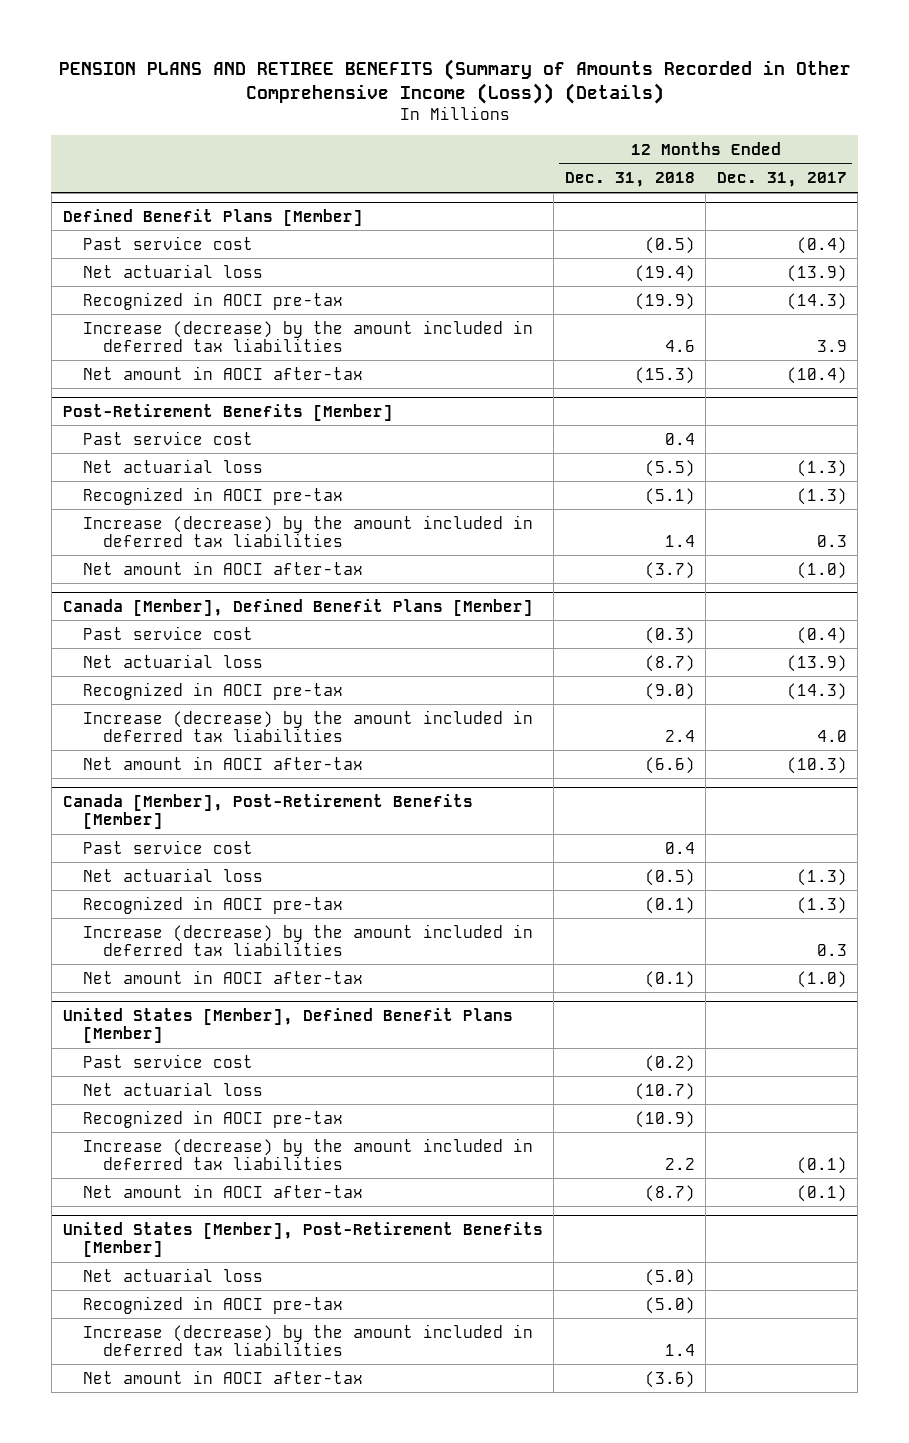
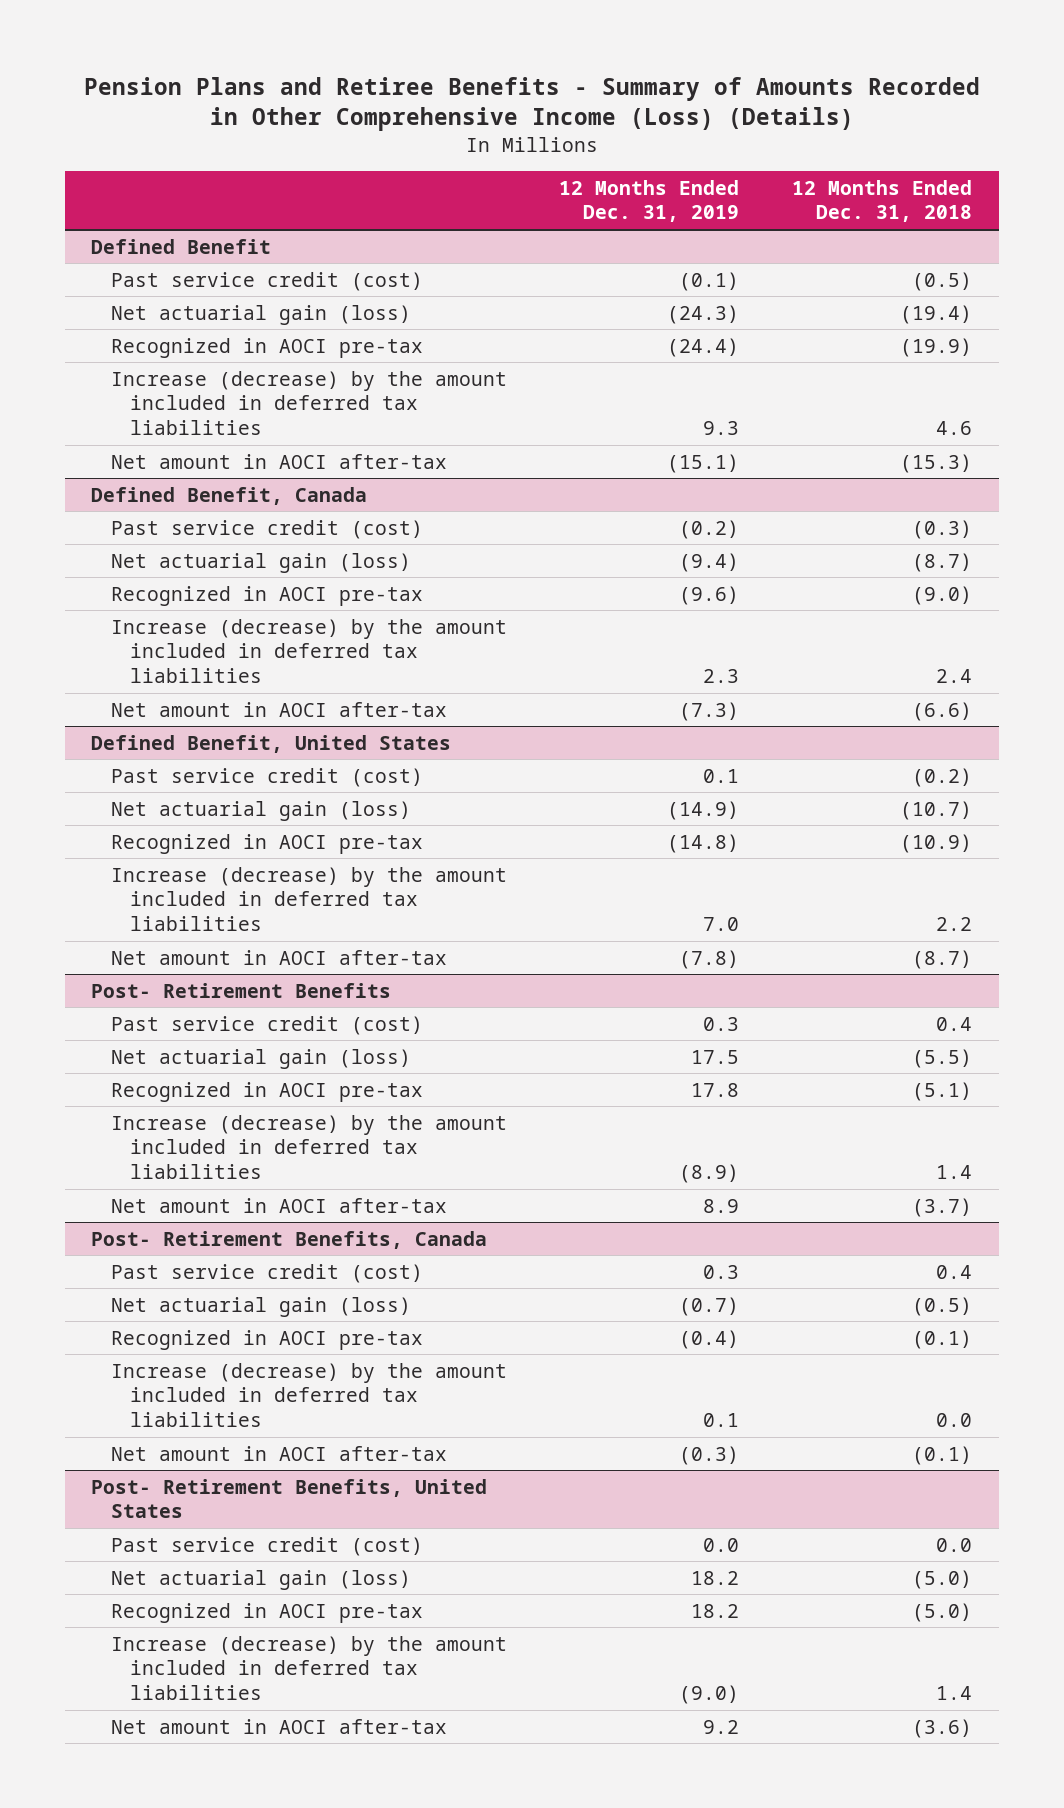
- PENSION PLANS AND RETIREE BENEFITS (Summary of Amounts Recorded in Other Comprehensive Income (Loss)) (Details)
+ Pension Plans and Retiree Benefits - Summary of Amounts Recorded in Other Comprehensive Income (Loss) (Details)
- | 12 Months Ended Dec. 31, 2018 | 12 Months Ended Dec. 31, 2017
+ | 12 Months Ended Dec. 31, 2019 | 12 Months Ended Dec. 31, 2018
- Defined Benefit Plans [Member]
- Past service cost | (0.5) | (0.4)
- Net actuarial loss | (19.4) | (13.9)
+ Defined Benefit
+ Past service credit (cost) | (0.1) | (0.5)
+ Net actuarial gain (loss) | (24.3) | (19.4)
- Post-Retirement Benefits [Member]
- Past service cost | 0.4 |
- Net actuarial loss | (5.5) | (1.3)
- Recognized in AOCI pre-tax | (5.1) | (1.3)
- Increase (decrease) by the amount included in deferred tax liabilities | 1.4 | 0.3
- Net amount in AOCI after-tax | (3.7) | (1.0)
- Canada [Member], Defined Benefit Plans [Member]
- Past service cost | (0.3) | (0.4)
- Net actuarial loss | (8.7) | (13.9)
+ Defined Benefit, Canada
+ Past service credit (cost) | (0.2) | (0.3)
+ Net actuarial gain (loss) | (9.4) | (8.7)
- Canada [Member], Post-Retirement Benefits [Member]
- Past service cost | 0.4 |
- Net actuarial loss | (0.5) | (1.3)
- Recognized in AOCI pre-tax | (0.1) | (1.3)
- Increase (decrease) by the amount included in deferred tax liabilities | | 0.3
- Net amount in AOCI after-tax | (0.1) | (1.0)
- United States [Member], Defined Benefit Plans [Member]
- Past service cost | (0.2) |
- Net actuarial loss | (10.7) |
+ Defined Benefit, United States
+ Past service credit (cost) | 0.1 | (0.2)
+ Net actuarial gain (loss) | (14.9) | (10.7)
- United States [Member], Post-Retirement Benefits [Member]
- Net actuarial loss | (5.0) |
+ Post- Retirement Benefits
+ Past service credit (cost) | 0.3 | 0.4
+ Net actuarial gain (loss) | 17.5 | (5.5)
+ Recognized in AOCI pre-tax | 17.8 | (5.1)
+ Increase (decrease) by the amount included in deferred tax liabilities | (8.9) | 1.4
+ Net amount in AOCI after-tax | 8.9 | (3.7)
+ Post- Retirement Benefits, Canada
+ Past service credit (cost) | 0.3 | 0.4
+ Net actuarial gain (loss) | (0.7) | (0.5)
+ Recognized in AOCI pre-tax | (0.4) | (0.1)
+ Increase (decrease) by the amount included in deferred tax liabilities | 0.1 | 0.0
+ Net amount in AOCI after-tax | (0.3) | (0.1)
+ Post- Retirement Benefits, United States
+ Past service credit (cost) | 0.0 | 0.0
+ Net actuarial gain (loss) | 18.2 | (5.0)

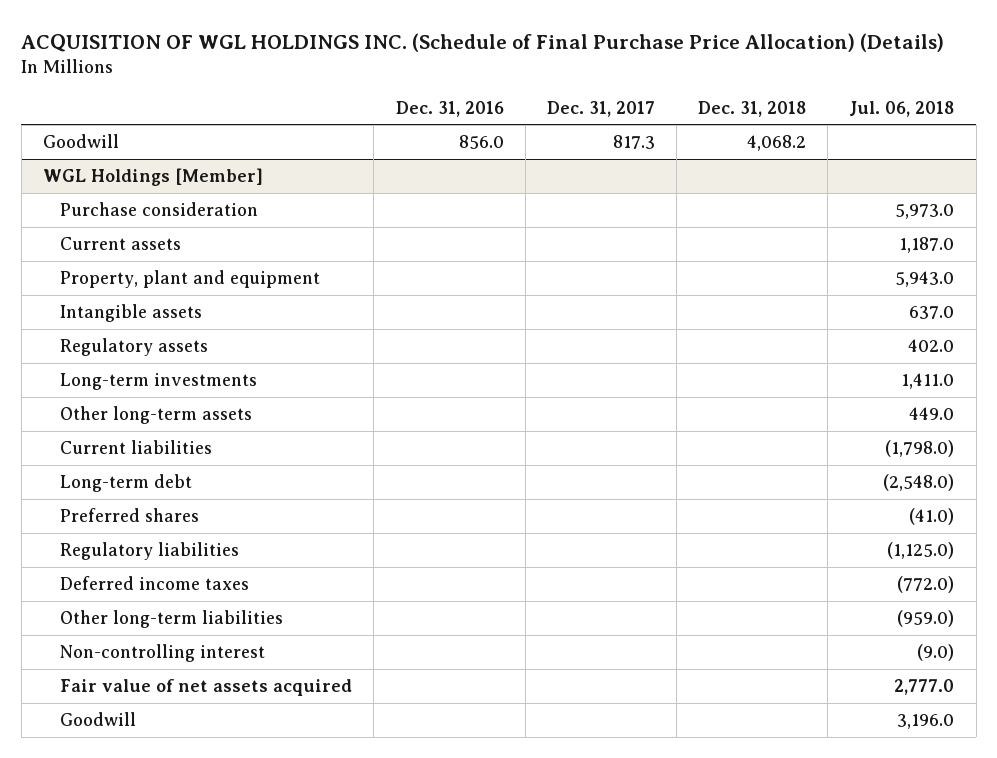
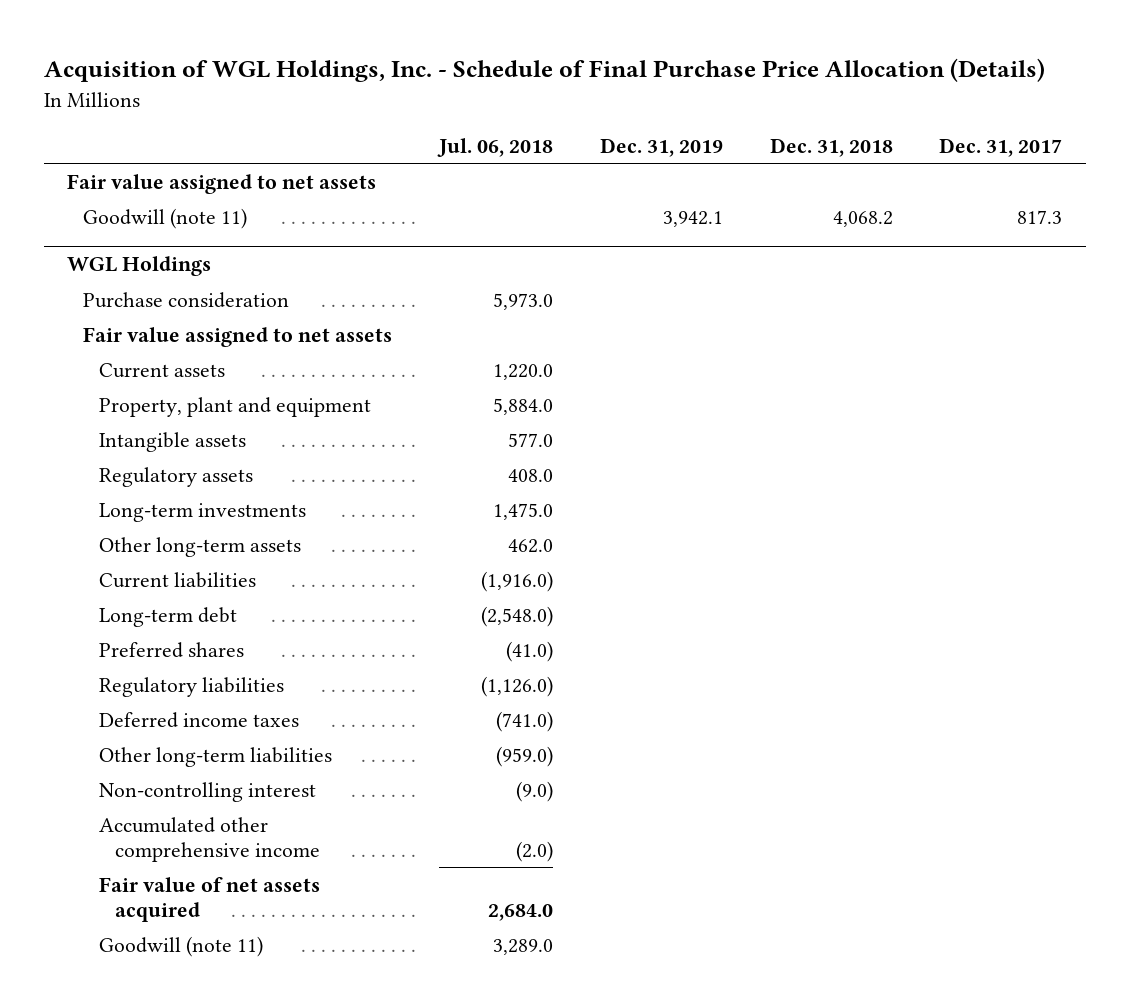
- ACQUISITION OF WGL HOLDINGS INC. (Schedule of Final Purchase Price Allocation) (Details)
+ Acquisition of WGL Holdings, Inc. - Schedule of Final Purchase Price Allocation (Details)
- | Dec. 31, 2016 | Dec. 31, 2017 | Dec. 31, 2018 | Jul. 06, 2018
+ | Jul. 06, 2018 | Dec. 31, 2019 | Dec. 31, 2018 | Dec. 31, 2017
- Goodwill | 856.0 | 817.3 | 4,068.2 |
- WGL Holdings [Member]
+ Fair value assigned to net assets
+ Goodwill (note 11) | | 3,942.1 | 4,068.2 | 817.3
+ WGL Holdings
- Current assets | | | | 1,187.0
- Property, plant and equipment | | | | 5,943.0
- Intangible assets | | | | 637.0
- Regulatory assets | | | | 402.0
- Long-term investments | | | | 1,411.0
- Other long-term assets | | | | 449.0
- Current liabilities | | | | (1,798.0)
+ Fair value assigned to net assets
+ Current assets | 1,220.0 | | |
+ Property, plant and equipment | 5,884.0 | | |
+ Intangible assets | 577.0 | | |
+ Regulatory assets | 408.0 | | |
+ Long-term investments | 1,475.0 | | |
+ Other long-term assets | 462.0 | | |
+ Current liabilities | (1,916.0) | | |
- Regulatory liabilities | | | | (1,125.0)
- Deferred income taxes | | | | (772.0)
+ Regulatory liabilities | (1,126.0) | | |
+ Deferred income taxes | (741.0) | | |
- Fair value of net assets acquired | | | | 2,777.0
- Goodwill | | | | 3,196.0
+ Accumulated other comprehensive income | (2.0) | | |
+ Fair value of net assets acquired | 2,684.0 | | |
+ Goodwill (note 11) | 3,289.0 | | |

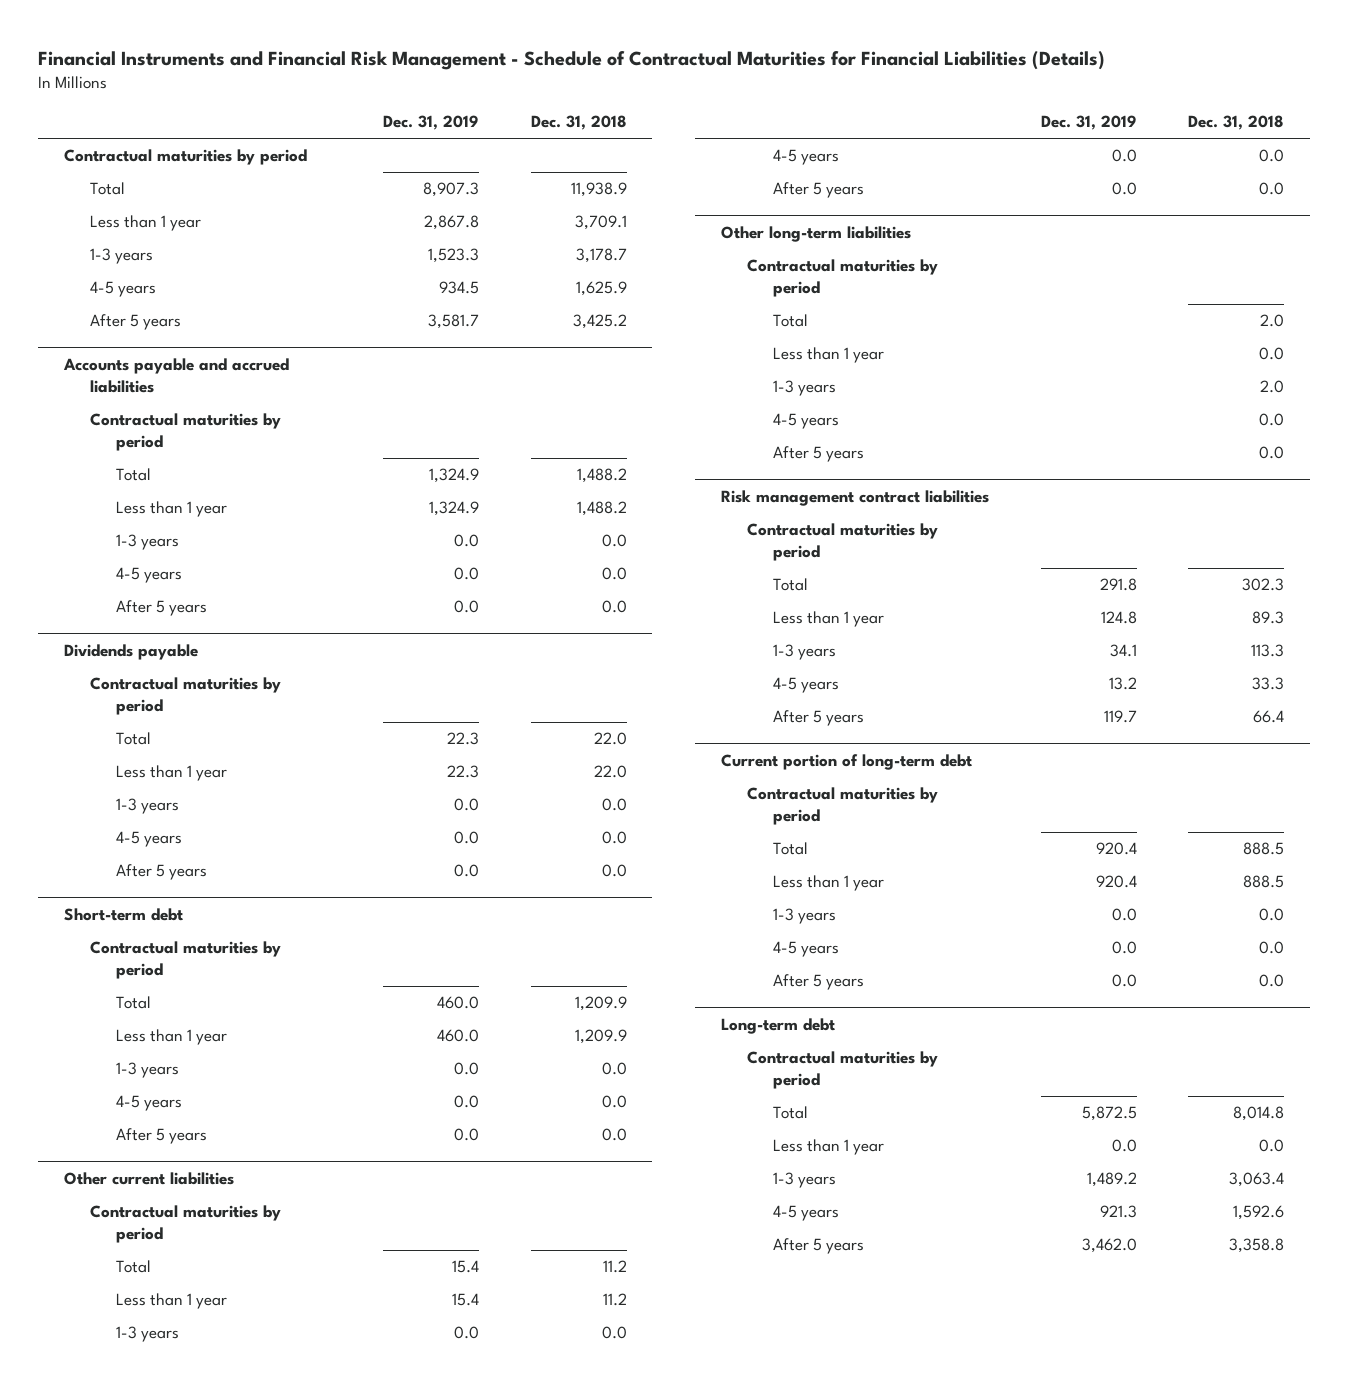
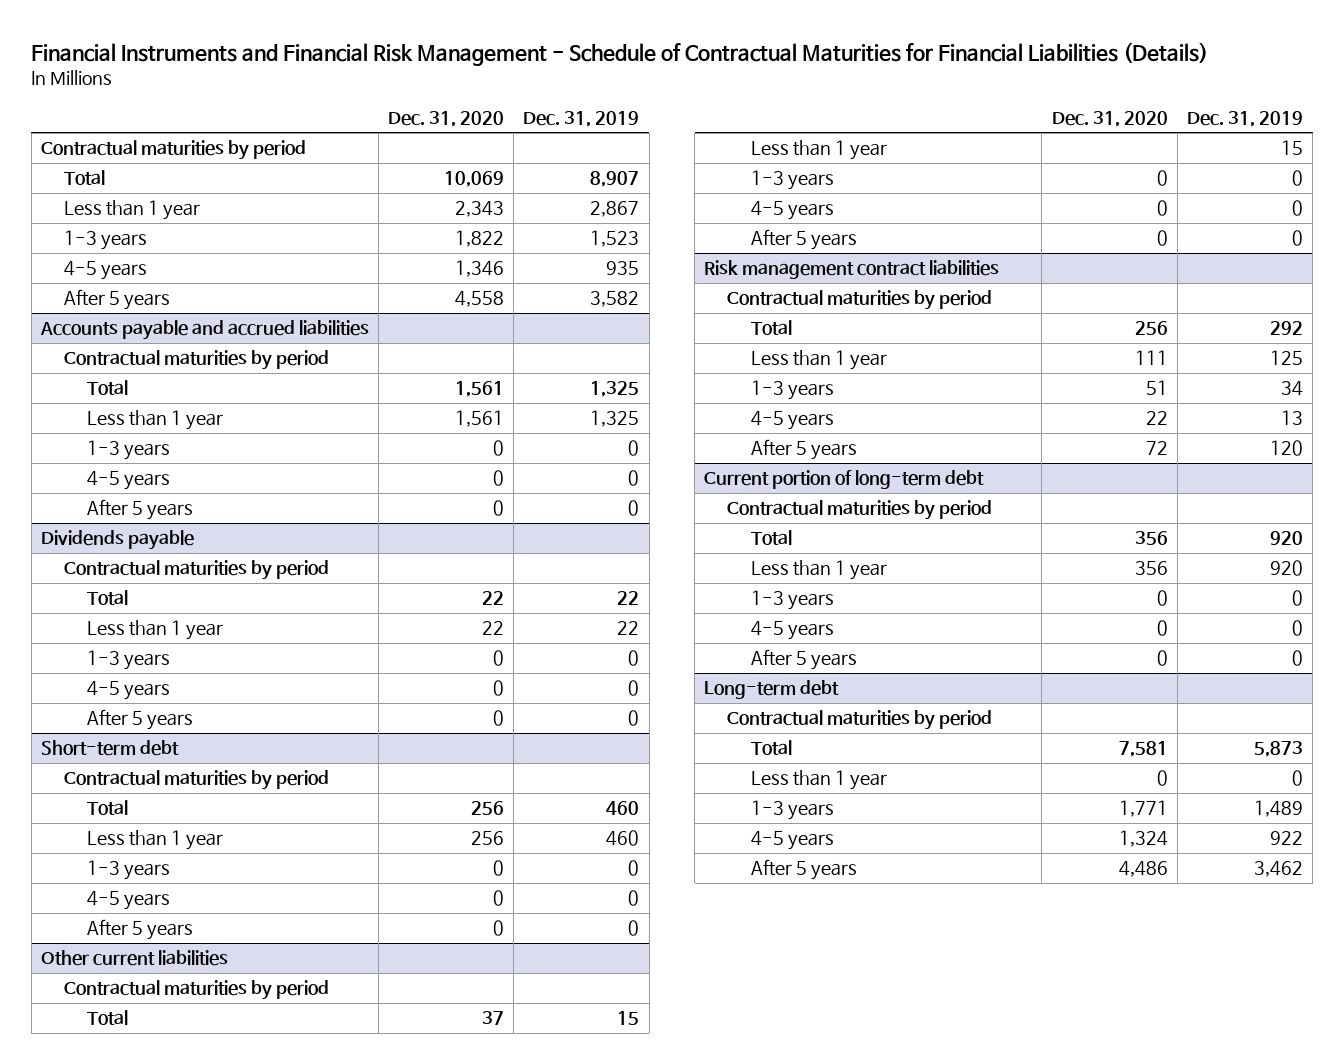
- | Dec. 31, 2019 | Dec. 31, 2018
+ | Dec. 31, 2020 | Dec. 31, 2019
- Total | 8,907.3 | 11,938.9
- Less than 1 year | 2,867.8 | 3,709.1
- 1-3 years | 1,523.3 | 3,178.7
- 4-5 years | 934.5 | 1,625.9
- After 5 years | 3,581.7 | 3,425.2
+ Total | 10,069 | 8,907
+ Less than 1 year | 2,343 | 2,867
+ 1-3 years | 1,822 | 1,523
+ 4-5 years | 1,346 | 935
+ After 5 years | 4,558 | 3,582
@ Accounts payable and accrued liabilities
- Total | 1,324.9 | 1,488.2
- Less than 1 year | 1,324.9 | 1,488.2
- 1-3 years | 0.0 | 0.0
- 4-5 years | 0.0 | 0.0
- After 5 years | 0.0 | 0.0
+ Total | 1,561 | 1,325
+ Less than 1 year | 1,561 | 1,325
+ 1-3 years | 0 | 0
+ 4-5 years | 0 | 0
+ After 5 years | 0 | 0
@ Dividends payable
- Total | 22.3 | 22.0
- Less than 1 year | 22.3 | 22.0
- 1-3 years | 0.0 | 0.0
- 4-5 years | 0.0 | 0.0
- After 5 years | 0.0 | 0.0
+ Total | 22 | 22
+ Less than 1 year | 22 | 22
+ 1-3 years | 0 | 0
+ 4-5 years | 0 | 0
+ After 5 years | 0 | 0
@ Short-term debt
- Total | 460.0 | 1,209.9
- Less than 1 year | 460.0 | 1,209.9
- 1-3 years | 0.0 | 0.0
- 4-5 years | 0.0 | 0.0
- After 5 years | 0.0 | 0.0
+ Total | 256 | 460
+ Less than 1 year | 256 | 460
+ 1-3 years | 0 | 0
+ 4-5 years | 0 | 0
+ After 5 years | 0 | 0
@ Other current liabilities
- Total | 15.4 | 11.2
- Less than 1 year | 15.4 | 11.2
- 1-3 years | 0.0 | 0.0
- 4-5 years | 0.0 | 0.0
- After 5 years | 0.0 | 0.0
- Other long-term liabilities
- Contractual maturities by period
- Total | | 2.0
- Less than 1 year | | 0.0
- 1-3 years | | 2.0
- 4-5 years | | 0.0
- After 5 years | | 0.0
@ Other current liabilities
+ Total | 37 | 15
+ Less than 1 year | | 15
+ 1-3 years | 0 | 0
+ 4-5 years | 0 | 0
+ After 5 years | 0 | 0
@ Risk management contract liabilities
- Total | 291.8 | 302.3
- Less than 1 year | 124.8 | 89.3
- 1-3 years | 34.1 | 113.3
- 4-5 years | 13.2 | 33.3
- After 5 years | 119.7 | 66.4
+ Total | 256 | 292
+ Less than 1 year | 111 | 125
+ 1-3 years | 51 | 34
+ 4-5 years | 22 | 13
+ After 5 years | 72 | 120
@ Current portion of long-term debt
- Total | 920.4 | 888.5
- Less than 1 year | 920.4 | 888.5
- 1-3 years | 0.0 | 0.0
- 4-5 years | 0.0 | 0.0
- After 5 years | 0.0 | 0.0
+ Total | 356 | 920
+ Less than 1 year | 356 | 920
+ 1-3 years | 0 | 0
+ 4-5 years | 0 | 0
+ After 5 years | 0 | 0
@ Long-term debt
- Total | 5,872.5 | 8,014.8
- Less than 1 year | 0.0 | 0.0
- 1-3 years | 1,489.2 | 3,063.4
- 4-5 years | 921.3 | 1,592.6
- After 5 years | 3,462.0 | 3,358.8
+ Total | 7,581 | 5,873
+ Less than 1 year | 0 | 0
+ 1-3 years | 1,771 | 1,489
+ 4-5 years | 1,324 | 922
+ After 5 years | 4,486 | 3,462

